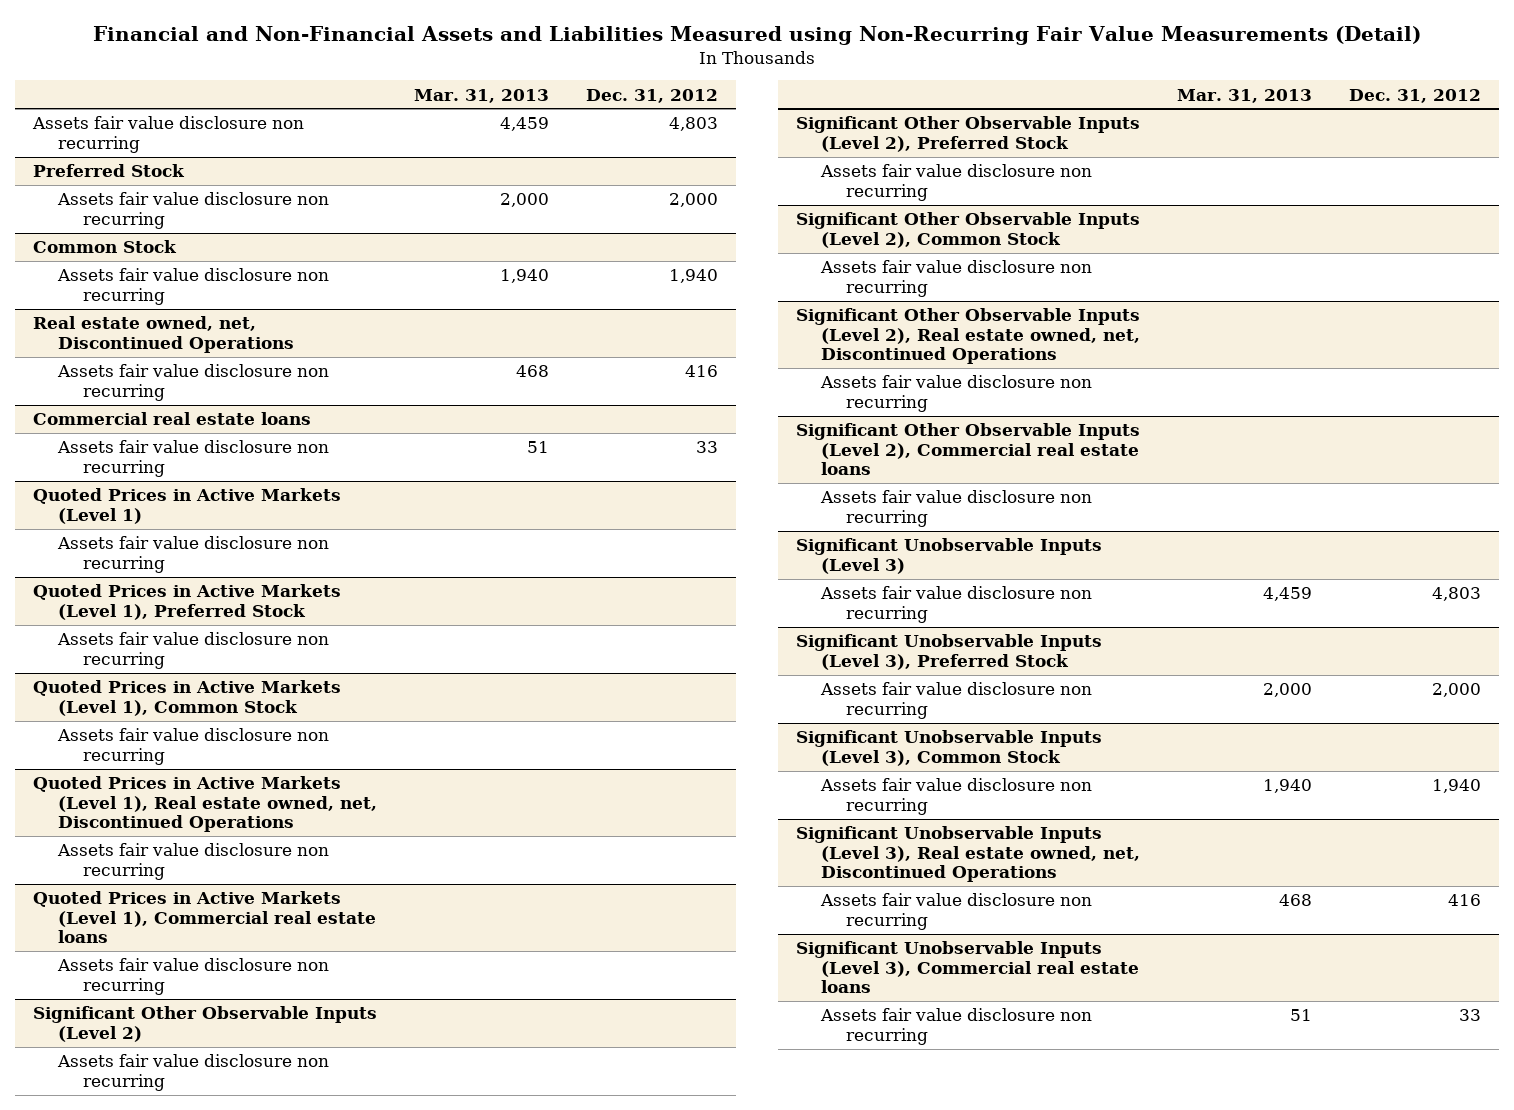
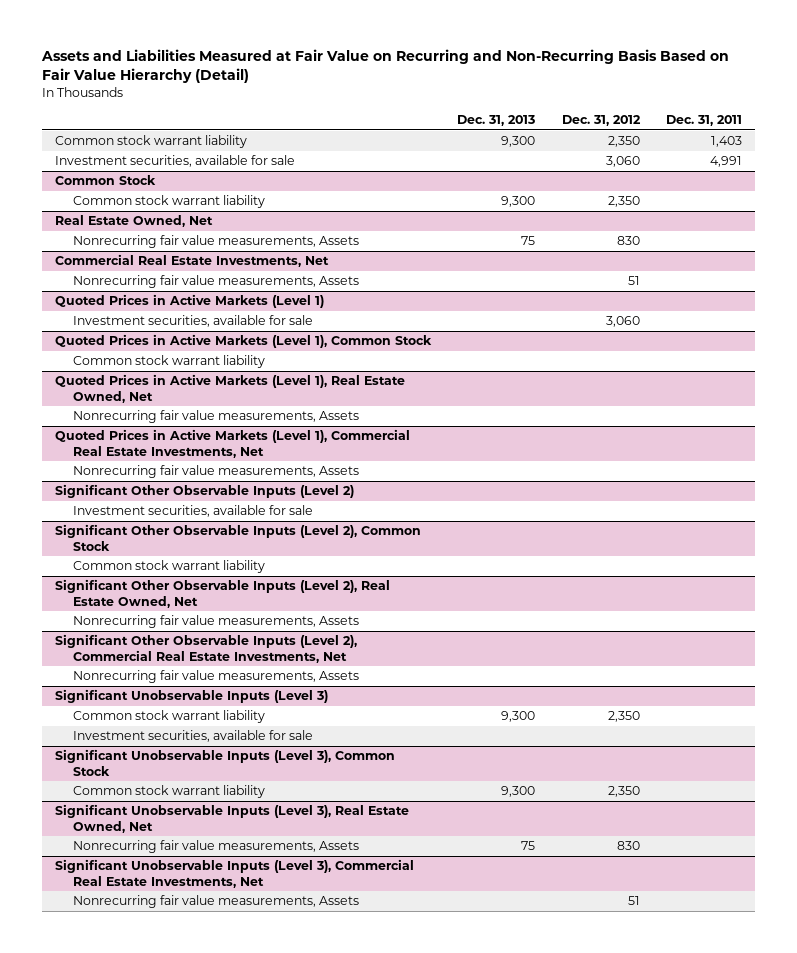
- Financial and Non-Financial Assets and Liabilities Measured using Non-Recurring Fair Value Measurements (Detail)
+ Assets and Liabilities Measured at Fair Value on Recurring and Non-Recurring Basis Based on Fair Value Hierarchy (Detail)
- | Mar. 31, 2013 | Dec. 31, 2012
+ | Dec. 31, 2013 | Dec. 31, 2012 | Dec. 31, 2011
- Assets fair value disclosure non recurring | 4,459 | 4,803
- Preferred Stock
- Assets fair value disclosure non recurring | 2,000 | 2,000
+ Common stock warrant liability | 9,300 | 2,350 | 1,403
+ Investment securities, available for sale | | 3,060 | 4,991
@ Common Stock
- Assets fair value disclosure non recurring | 1,940 | 1,940
- Real estate owned, net, Discontinued Operations
- Assets fair value disclosure non recurring | 468 | 416
- Commercial real estate loans
- Assets fair value disclosure non recurring | 51 | 33
@ Common Stock
+ Common stock warrant liability | 9,300 | 2,350 |
+ Real Estate Owned, Net
+ Nonrecurring fair value measurements, Assets | 75 | 830 |
+ Commercial Real Estate Investments, Net
+ Nonrecurring fair value measurements, Assets | | 51 |
@ Quoted Prices in Active Markets (Level 1)
- Assets fair value disclosure non recurring
- Quoted Prices in Active Markets (Level 1), Preferred Stock
- Assets fair value disclosure non recurring
@ Quoted Prices in Active Markets (Level 1)
+ Investment securities, available for sale | | 3,060 |
@ Quoted Prices in Active Markets (Level 1), Common Stock
- Assets fair value disclosure non recurring
- Quoted Prices in Active Markets (Level 1), Real estate owned, net, Discontinued Operations
- Assets fair value disclosure non recurring
- Quoted Prices in Active Markets (Level 1), Commercial real estate loans
- Assets fair value disclosure non recurring
@ Quoted Prices in Active Markets (Level 1), Common Stock
+ Common stock warrant liability
+ Quoted Prices in Active Markets (Level 1), Real Estate Owned, Net
+ Nonrecurring fair value measurements, Assets
+ Quoted Prices in Active Markets (Level 1), Commercial Real Estate Investments, Net
+ Nonrecurring fair value measurements, Assets
@ Significant Other Observable Inputs (Level 2)
- Assets fair value disclosure non recurring
- Significant Other Observable Inputs (Level 2), Preferred Stock
- Assets fair value disclosure non recurring
@ Significant Other Observable Inputs (Level 2)
+ Investment securities, available for sale
@ Significant Other Observable Inputs (Level 2), Common Stock
- Assets fair value disclosure non recurring
- Significant Other Observable Inputs (Level 2), Real estate owned, net, Discontinued Operations
- Assets fair value disclosure non recurring
- Significant Other Observable Inputs (Level 2), Commercial real estate loans
- Assets fair value disclosure non recurring
@ Significant Other Observable Inputs (Level 2), Common Stock
+ Common stock warrant liability
+ Significant Other Observable Inputs (Level 2), Real Estate Owned, Net
+ Nonrecurring fair value measurements, Assets
+ Significant Other Observable Inputs (Level 2), Commercial Real Estate Investments, Net
+ Nonrecurring fair value measurements, Assets
@ Significant Unobservable Inputs (Level 3)
- Assets fair value disclosure non recurring | 4,459 | 4,803
- Significant Unobservable Inputs (Level 3), Preferred Stock
- Assets fair value disclosure non recurring | 2,000 | 2,000
@ Significant Unobservable Inputs (Level 3)
+ Common stock warrant liability | 9,300 | 2,350 |
+ Investment securities, available for sale
@ Significant Unobservable Inputs (Level 3), Common Stock
- Assets fair value disclosure non recurring | 1,940 | 1,940
- Significant Unobservable Inputs (Level 3), Real estate owned, net, Discontinued Operations
- Assets fair value disclosure non recurring | 468 | 416
- Significant Unobservable Inputs (Level 3), Commercial real estate loans
- Assets fair value disclosure non recurring | 51 | 33
@ Significant Unobservable Inputs (Level 3), Common Stock
+ Common stock warrant liability | 9,300 | 2,350 |
+ Significant Unobservable Inputs (Level 3), Real Estate Owned, Net
+ Nonrecurring fair value measurements, Assets | 75 | 830 |
+ Significant Unobservable Inputs (Level 3), Commercial Real Estate Investments, Net
+ Nonrecurring fair value measurements, Assets | | 51 |

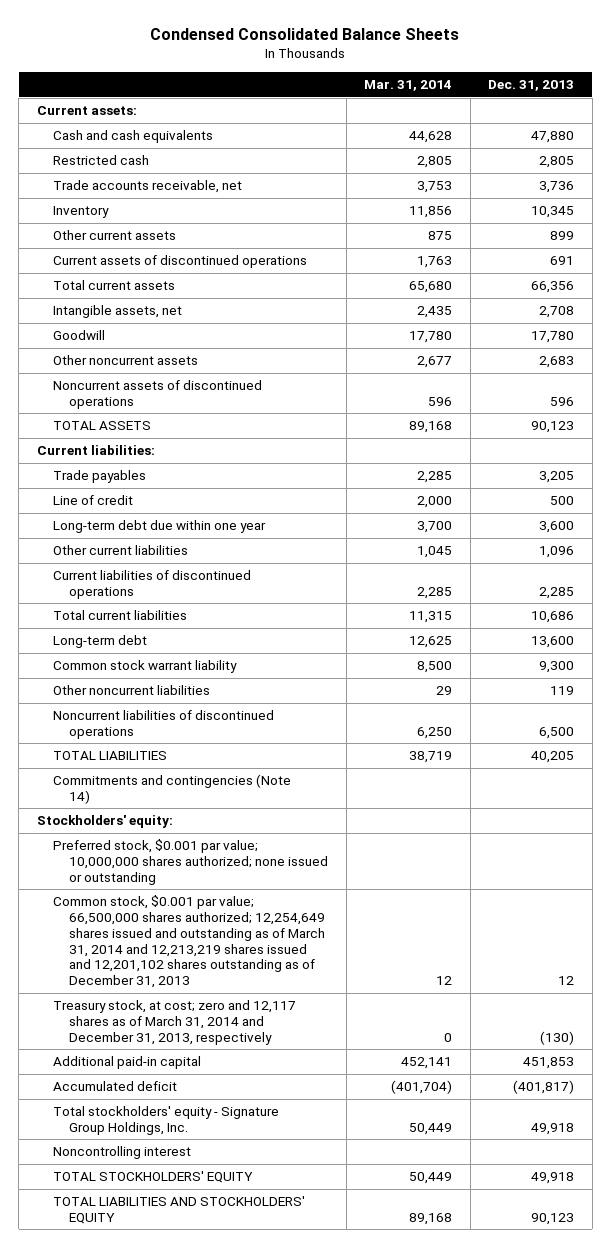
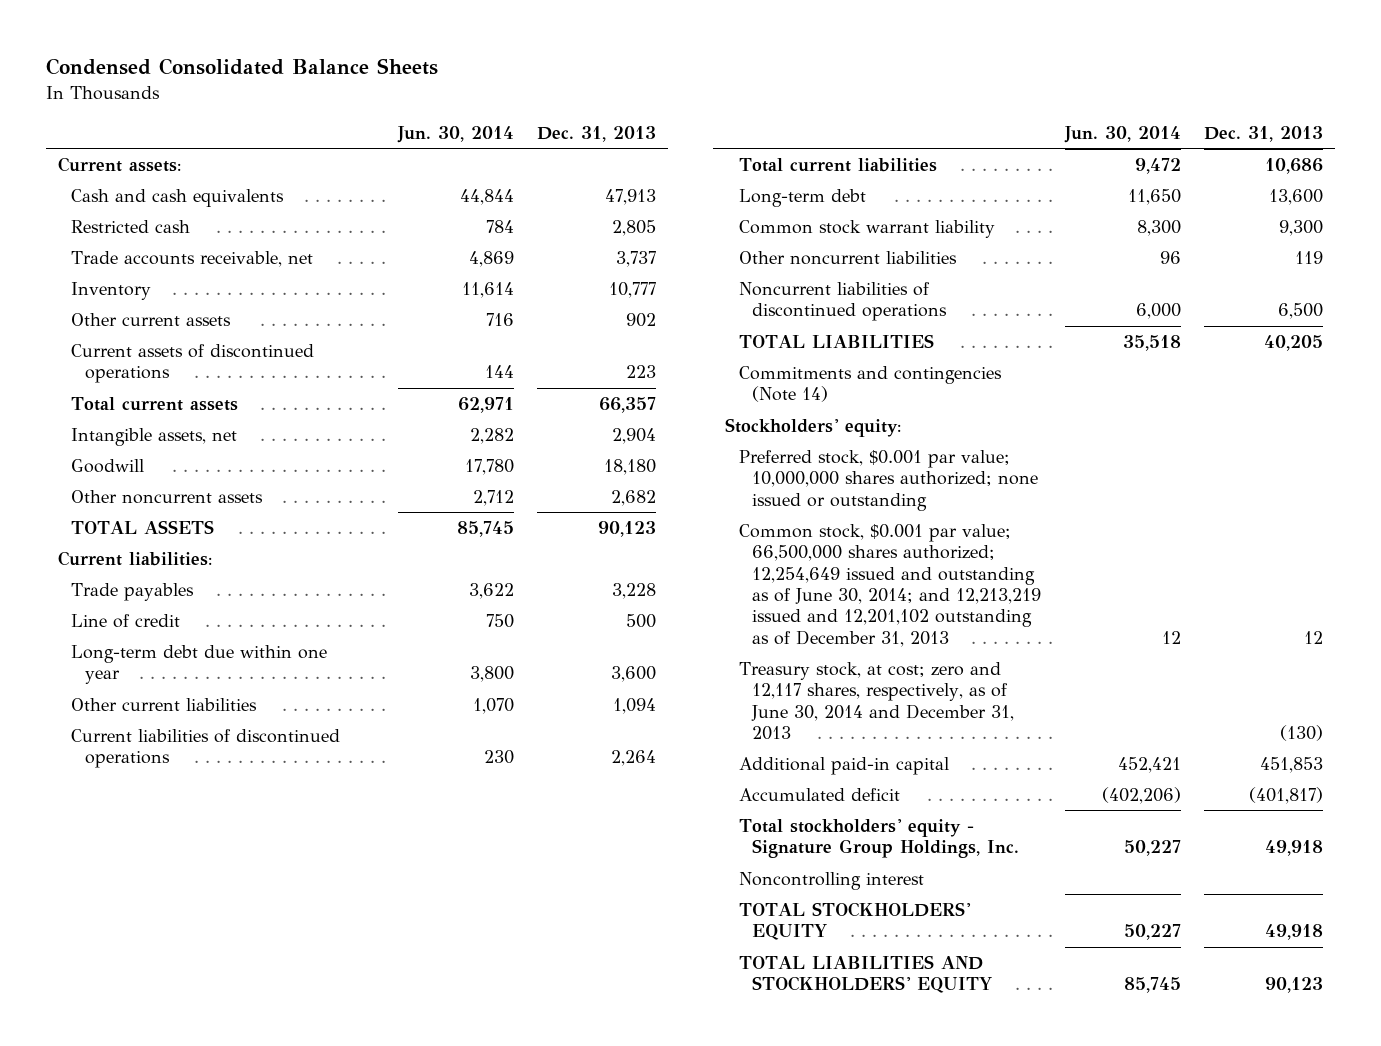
- | Mar. 31, 2014 | Dec. 31, 2013
+ | Jun. 30, 2014 | Dec. 31, 2013
- Cash and cash equivalents | 44,628 | 47,880
+ Cash and cash equivalents | 44,844 | 47,913
- Trade accounts receivable, net | 3,753 | 3,736
- Inventory | 11,856 | 10,345
- Other current assets | 875 | 899
- Current assets of discontinued operations | 1,763 | 691
- Total current assets | 65,680 | 66,356
- Intangible assets, net | 2,435 | 2,708
- Goodwill | 17,780 | 17,780
- Other noncurrent assets | 2,677 | 2,683
- Noncurrent assets of discontinued operations | 596 | 596
+ Trade accounts receivable, net | 4,869 | 3,737
+ Inventory | 11,614 | 10,777
+ Other current assets | 716 | 902
+ Current assets of discontinued operations | 144 | 223
+ Total current assets | 62,971 | 66,357
+ Intangible assets, net | 2,282 | 2,904
+ Goodwill | 17,780 | 18,180
+ Other noncurrent assets | 2,712 | 2,682
- Trade payables | 2,285 | 3,205
+ Trade payables | 3,622 | 3,228
- Other current liabilities | 1,045 | 1,096
- Current liabilities of discontinued operations | 2,285 | 2,285
+ Other current liabilities | 1,070 | 1,094
+ Current liabilities of discontinued operations | 230 | 2,264
- Common stock, $0.001 par value; 66,500,000 shares authorized; 12,254,649 shares issued and outstanding as of March 31, 2014 and 12,213,219 shares issued and 12,201,102 shares outstanding as of December 31, 2013 | 12 | 12
- Treasury stock, at cost; zero and 12,117 shares as of March 31, 2014 and December 31, 2013, respectively | 0 | (130)
+ Common stock, $0.001 par value; 66,500,000 shares authorized; 12,254,649 issued and outstanding as of June 30, 2014; and 12,213,219 issued and 12,201,102 outstanding as of December 31, 2013 | 12 | 12
+ Treasury stock, at cost; zero and 12,117 shares, respectively, as of June 30, 2014 and December 31, 2013 | | (130)

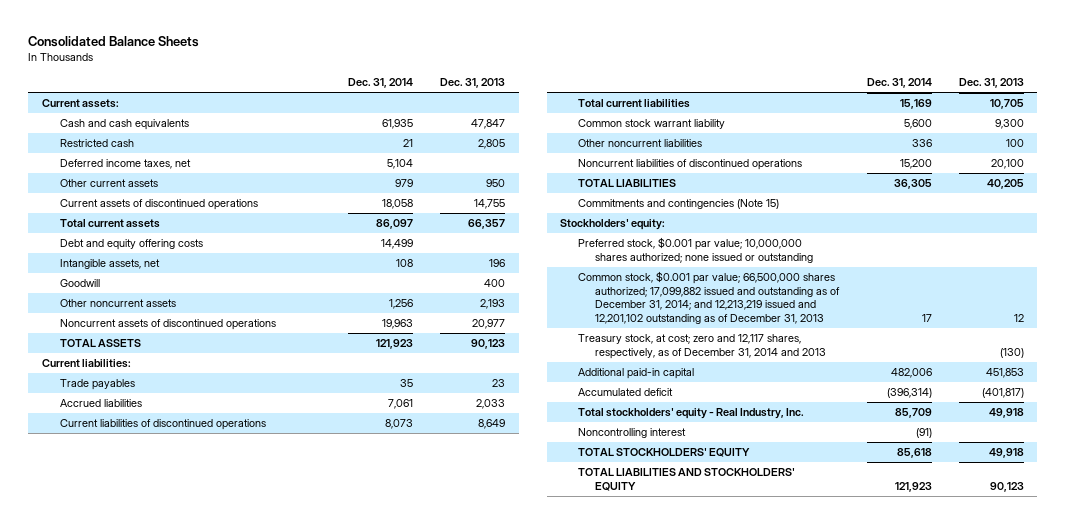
- Condensed Consolidated Balance Sheets
+ Consolidated Balance Sheets
- | Jun. 30, 2014 | Dec. 31, 2013
+ | Dec. 31, 2014 | Dec. 31, 2013
- Cash and cash equivalents | 44,844 | 47,913
+ Cash and cash equivalents | 61,935 | 47,847
- Trade accounts receivable, net | 4,869 | 3,737
- Inventory | 11,614 | 10,777
- Other current assets | 716 | 902
- Current assets of discontinued operations | 144 | 223
+ Deferred income taxes, net | 5,104 |
+ Other current assets | 979 | 950
+ Current assets of discontinued operations | 18,058 | 14,755
- Intangible assets, net | 2,282 | 2,904
- Goodwill | 17,780 | 18,180
- Other noncurrent assets | 2,712 | 2,682
+ Debt and equity offering costs | 14,499 |
+ Intangible assets, net | 108 | 196
+ Goodwill | | 400
+ Other noncurrent assets | 1,256 | 2,193
+ Noncurrent assets of discontinued operations | 19,963 | 20,977
- Trade payables | 3,622 | 3,228
- Line of credit | 750 | 500
- Long-term debt due within one year | 3,800 | 3,600
- Other current liabilities | 1,070 | 1,094
- Current liabilities of discontinued operations | 230 | 2,264
- Total current liabilities | 9,472 | 10,686
- Long-term debt | 11,650 | 13,600
+ Trade payables | 35 | 23
+ Accrued liabilities | 7,061 | 2,033
+ Current liabilities of discontinued operations | 8,073 | 8,649
+ Total current liabilities | 15,169 | 10,705
- Other noncurrent liabilities | 96 | 119
- Noncurrent liabilities of discontinued operations | 6,000 | 6,500
+ Other noncurrent liabilities | 336 | 100
+ Noncurrent liabilities of discontinued operations | 15,200 | 20,100
- Commitments and contingencies (Note 14)
+ Commitments and contingencies (Note 15)
- Common stock, $0.001 par value; 66,500,000 shares authorized; 12,254,649 issued and outstanding as of June 30, 2014; and 12,213,219 issued and 12,201,102 outstanding as of December 31, 2013 | 12 | 12
- Treasury stock, at cost; zero and 12,117 shares, respectively, as of June 30, 2014 and December 31, 2013 | | (130)
+ Common stock, $0.001 par value; 66,500,000 shares authorized; 17,099,882 issued and outstanding as of December 31, 2014; and 12,213,219 issued and 12,201,102 outstanding as of December 31, 2013 | 17 | 12
+ Treasury stock, at cost; zero and 12,117 shares, respectively, as of December 31, 2014 and 2013 | | (130)
- Total stockholders' equity - Signature Group Holdings, Inc. | 50,227 | 49,918
+ Total stockholders' equity - Real Industry, Inc. | 85,709 | 49,918

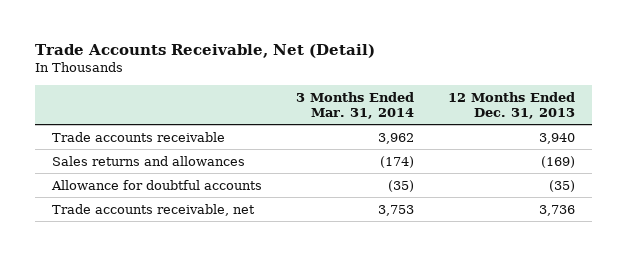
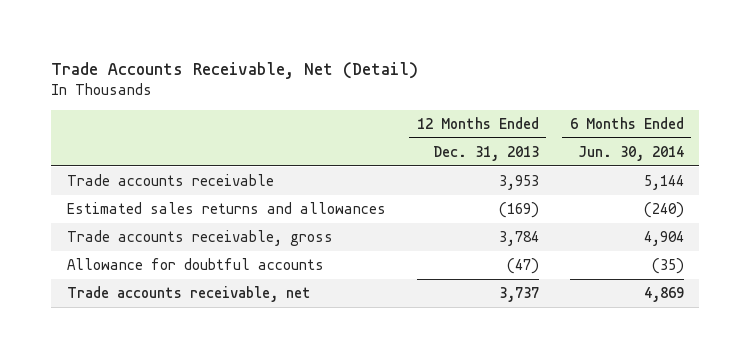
- | 3 Months Ended Mar. 31, 2014 | 12 Months Ended Dec. 31, 2013
+ | 12 Months Ended Dec. 31, 2013 | 6 Months Ended Jun. 30, 2014
- Trade accounts receivable | 3,962 | 3,940
- Sales returns and allowances | (174) | (169)
- Allowance for doubtful accounts | (35) | (35)
- Trade accounts receivable, net | 3,753 | 3,736
+ Trade accounts receivable | 3,953 | 5,144
+ Estimated sales returns and allowances | (169) | (240)
+ Trade accounts receivable, gross | 3,784 | 4,904
+ Allowance for doubtful accounts | (47) | (35)
+ Trade accounts receivable, net | 3,737 | 4,869

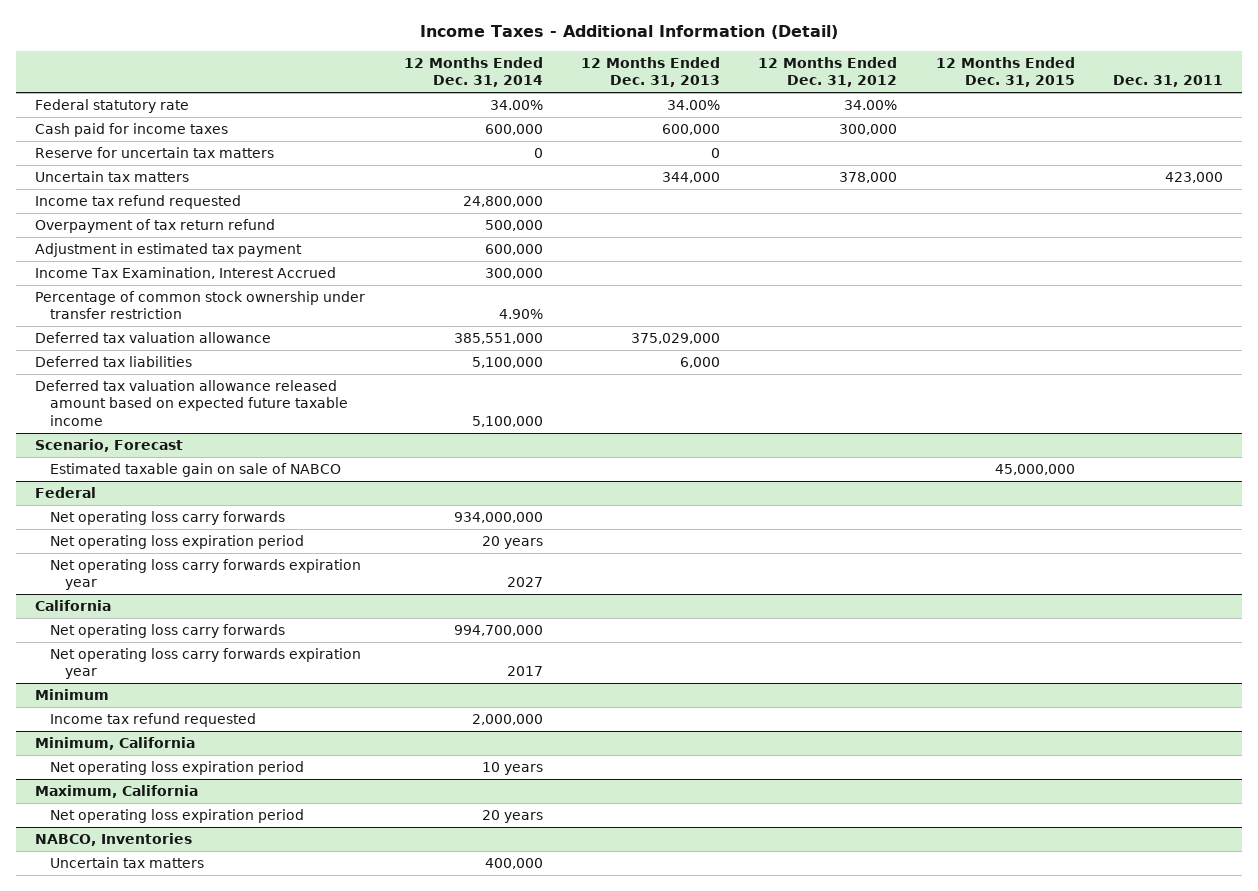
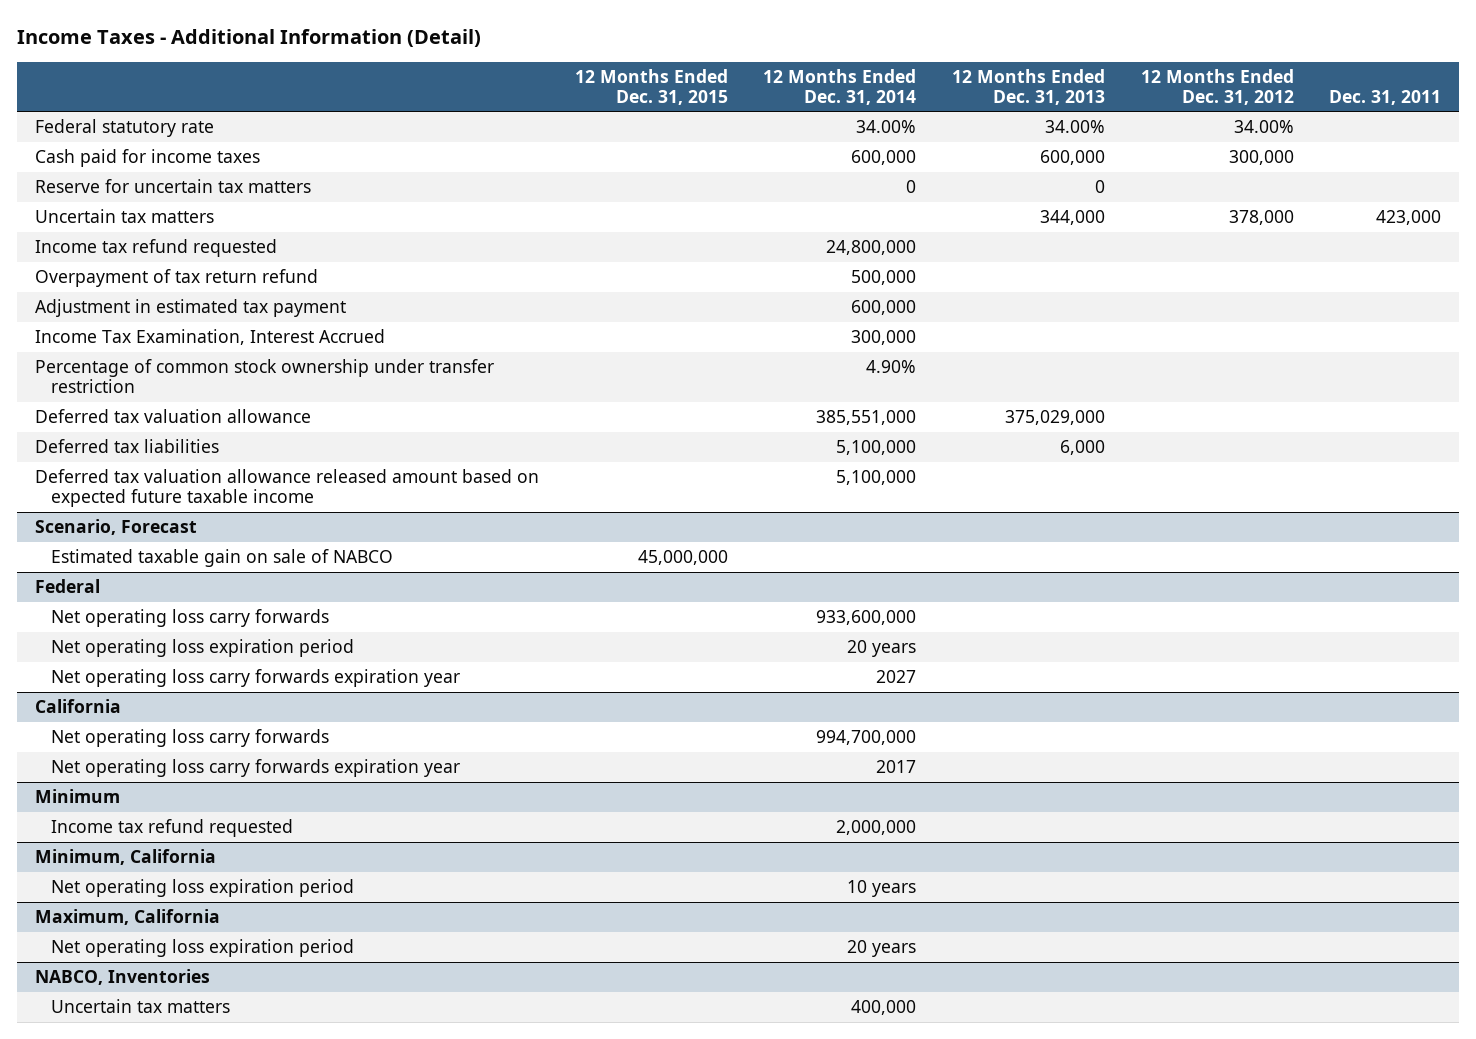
- | 12 Months Ended Dec. 31, 2014 | 12 Months Ended Dec. 31, 2013 | 12 Months Ended Dec. 31, 2012 | 12 Months Ended Dec. 31, 2015 | Dec. 31, 2011
+ | 12 Months Ended Dec. 31, 2015 | 12 Months Ended Dec. 31, 2014 | 12 Months Ended Dec. 31, 2013 | 12 Months Ended Dec. 31, 2012 | Dec. 31, 2011
@ Federal
- Net operating loss carry forwards | 934,000,000 | | | |
+ Net operating loss carry forwards | | 933,600,000 | | |

